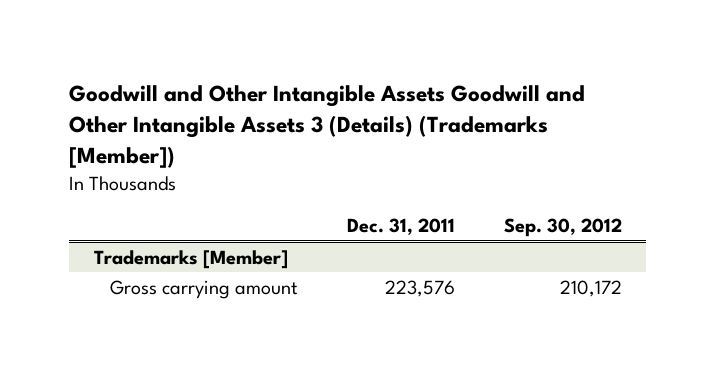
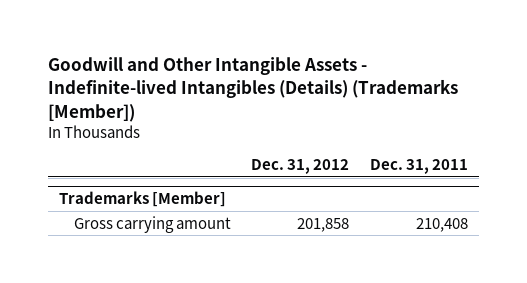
- Goodwill and Other Intangible Assets Goodwill and Other Intangible Assets 3 (Details) (Trademarks [Member])
+ Goodwill and Other Intangible Assets - Indefinite-lived Intangibles (Details) (Trademarks [Member])
- | Dec. 31, 2011 | Sep. 30, 2012
+ | Dec. 31, 2012 | Dec. 31, 2011
@ Trademarks [Member]
- Gross carrying amount | 223,576 | 210,172
+ Gross carrying amount | 201,858 | 210,408

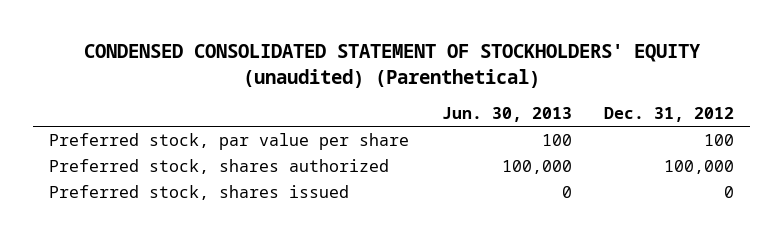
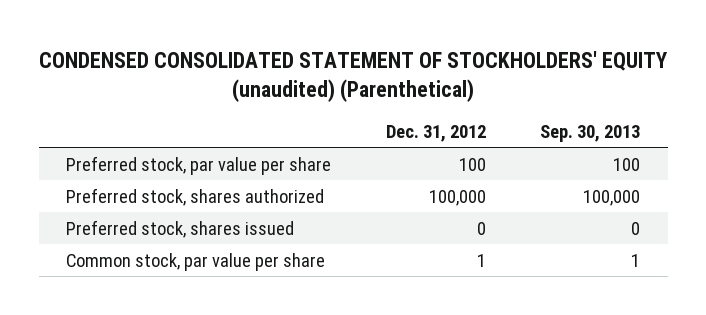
- | Jun. 30, 2013 | Dec. 31, 2012
+ | Dec. 31, 2012 | Sep. 30, 2013
+ Common stock, par value per share | 1 | 1

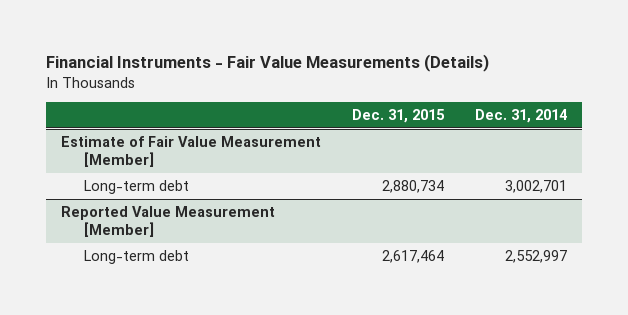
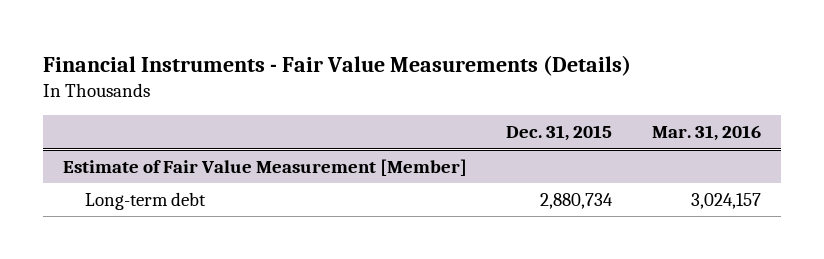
- | Dec. 31, 2015 | Dec. 31, 2014
+ | Dec. 31, 2015 | Mar. 31, 2016
- Reported Value Measurement [Member]
- Long-term debt | 2,617,464 | 2,552,997

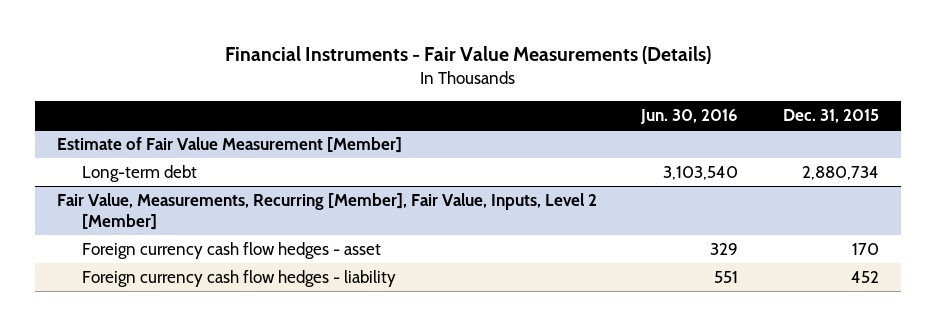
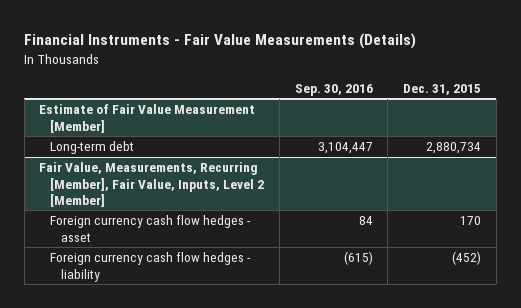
- | Jun. 30, 2016 | Dec. 31, 2015
+ | Sep. 30, 2016 | Dec. 31, 2015
@ Fair Value, Measurements, Recurring [Member], Fair Value, Inputs, Level 2 [Member]
- Foreign currency cash flow hedges - liability | 551 | 452
+ Foreign currency cash flow hedges - liability | (615) | (452)

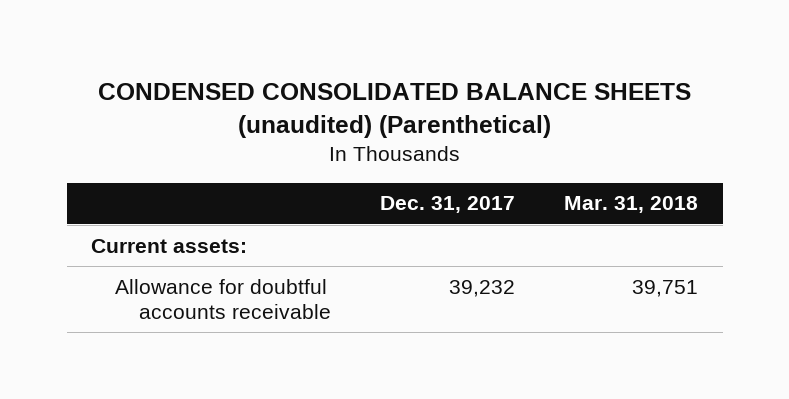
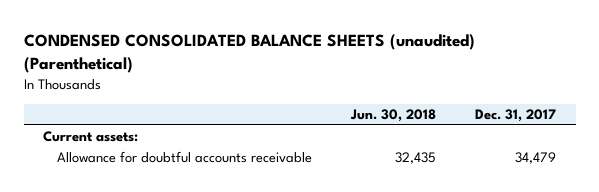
- | Dec. 31, 2017 | Mar. 31, 2018
+ | Jun. 30, 2018 | Dec. 31, 2017
- Allowance for doubtful accounts receivable | 39,232 | 39,751
+ Allowance for doubtful accounts receivable | 32,435 | 34,479

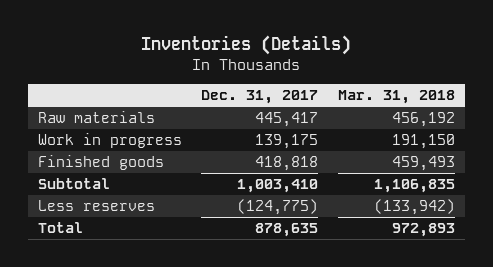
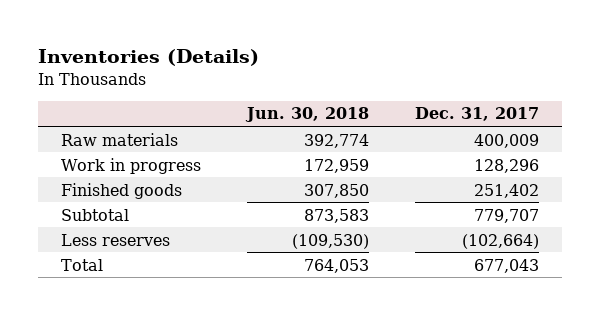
- | Dec. 31, 2017 | Mar. 31, 2018
+ | Jun. 30, 2018 | Dec. 31, 2017
- Raw materials | 445,417 | 456,192
- Work in progress | 139,175 | 191,150
- Finished goods | 418,818 | 459,493
- Subtotal | 1,003,410 | 1,106,835
- Less reserves | (124,775) | (133,942)
- Total | 878,635 | 972,893
+ Raw materials | 392,774 | 400,009
+ Work in progress | 172,959 | 128,296
+ Finished goods | 307,850 | 251,402
+ Subtotal | 873,583 | 779,707
+ Less reserves | (109,530) | (102,664)
+ Total | 764,053 | 677,043

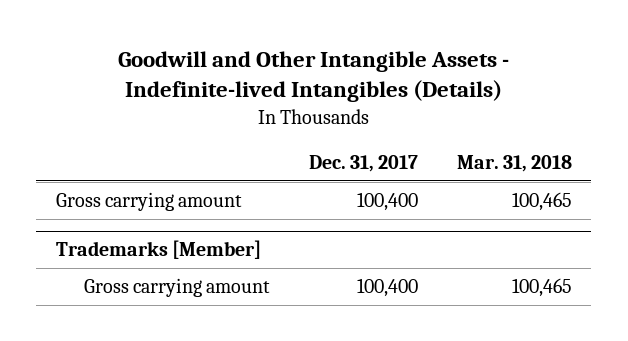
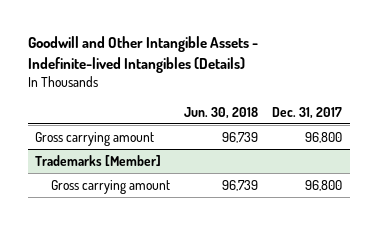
- | Dec. 31, 2017 | Mar. 31, 2018
+ | Jun. 30, 2018 | Dec. 31, 2017
- Gross carrying amount | 100,400 | 100,465
+ Gross carrying amount | 96,739 | 96,800
@ Trademarks [Member]
- Gross carrying amount | 100,400 | 100,465
+ Gross carrying amount | 96,739 | 96,800

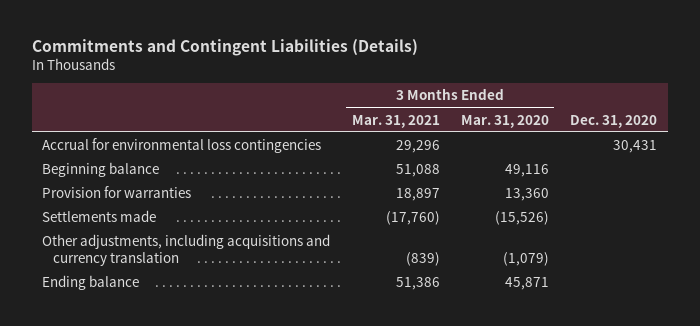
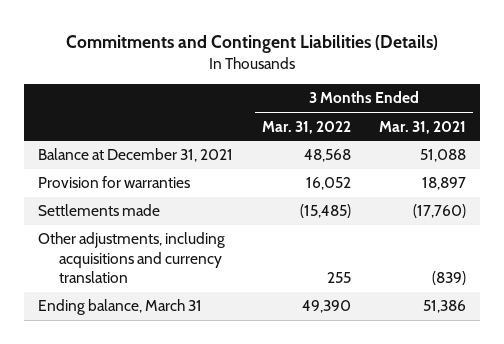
- | 3 Months Ended Mar. 31, 2021 | 3 Months Ended Mar. 31, 2020 | Dec. 31, 2020
+ | 3 Months Ended Mar. 31, 2022 | 3 Months Ended Mar. 31, 2021
- Accrual for environmental loss contingencies | 29,296 | | 30,431
- Beginning balance | 51,088 | 49,116 |
+ Balance at December 31, 2021 | 48,568 | 51,088
- Ending balance | 51,386 | 45,871 |
+ Ending balance, March 31 | 49,390 | 51,386

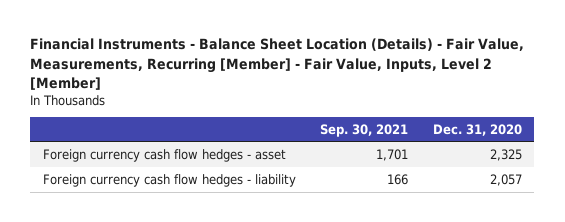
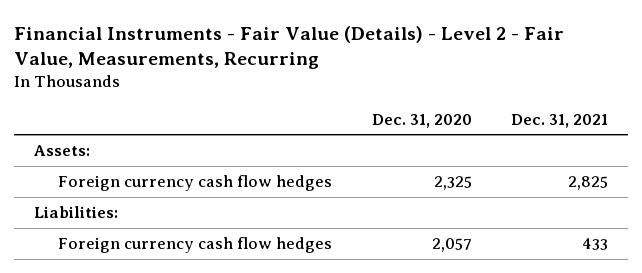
- Financial Instruments - Balance Sheet Location (Details) - Fair Value, Measurements, Recurring [Member] - Fair Value, Inputs, Level 2 [Member]
+ Financial Instruments - Fair Value (Details) - Level 2 - Fair Value, Measurements, Recurring
- | Sep. 30, 2021 | Dec. 31, 2020
+ | Dec. 31, 2020 | Dec. 31, 2021
- Foreign currency cash flow hedges - asset | 1,701 | 2,325
- Foreign currency cash flow hedges - liability | 166 | 2,057
+ Assets:
+ Foreign currency cash flow hedges | 2,325 | 2,825
+ Liabilities:
+ Foreign currency cash flow hedges | 2,057 | 433

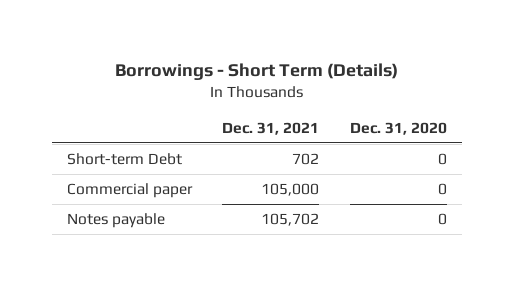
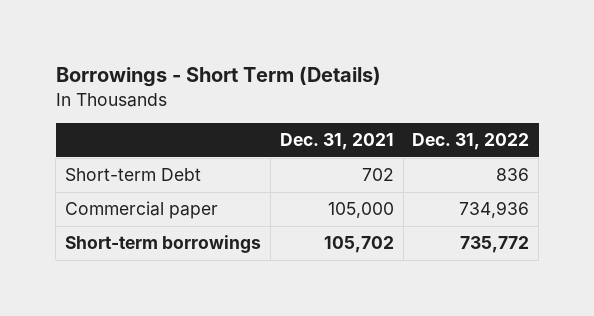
- | Dec. 31, 2021 | Dec. 31, 2020
+ | Dec. 31, 2021 | Dec. 31, 2022
- Notes payable | 105,702 | 0
+ Short-term borrowings | 105,702 | 735,772

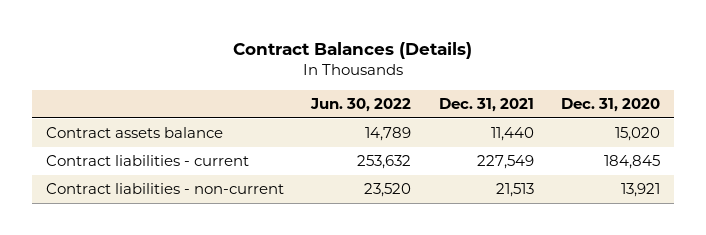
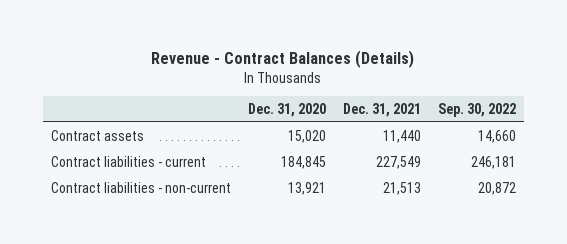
- Contract Balances (Details)
+ Revenue - Contract Balances (Details)
- | Jun. 30, 2022 | Dec. 31, 2021 | Dec. 31, 2020
+ | Dec. 31, 2020 | Dec. 31, 2021 | Sep. 30, 2022
- Contract assets balance | 14,789 | 11,440 | 15,020
+ Contract assets | 15,020 | 11,440 | 14,660

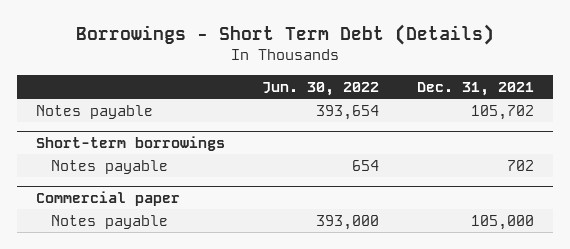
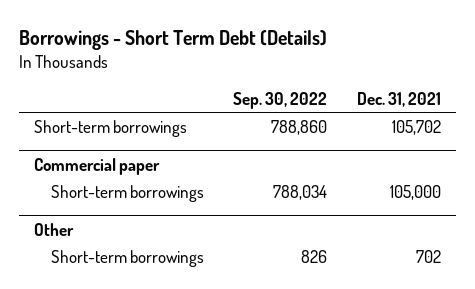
- | Jun. 30, 2022 | Dec. 31, 2021
+ | Sep. 30, 2022 | Dec. 31, 2021
- Notes payable | 393,654 | 105,702
- Short-term borrowings
- Notes payable | 654 | 702
+ Short-term borrowings | 788,860 | 105,702
@ Commercial paper
- Notes payable | 393,000 | 105,000
+ Short-term borrowings | 788,034 | 105,000
+ Other
+ Short-term borrowings | 826 | 702

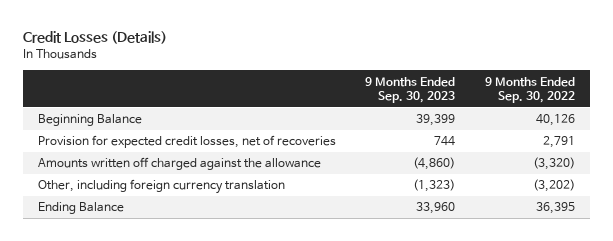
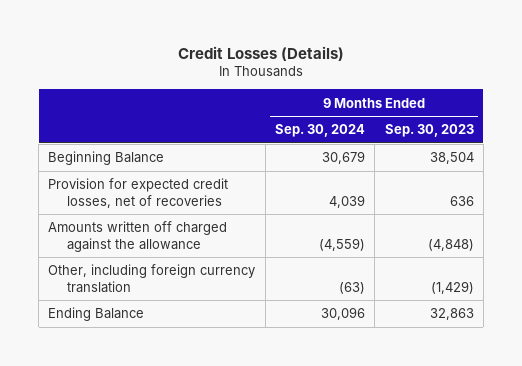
- | 9 Months Ended Sep. 30, 2023 | 9 Months Ended Sep. 30, 2022
+ | 9 Months Ended Sep. 30, 2024 | 9 Months Ended Sep. 30, 2023
- Beginning Balance | 39,399 | 40,126
- Provision for expected credit losses, net of recoveries | 744 | 2,791
- Amounts written off charged against the allowance | (4,860) | (3,320)
- Other, including foreign currency translation | (1,323) | (3,202)
- Ending Balance | 33,960 | 36,395
+ Beginning Balance | 30,679 | 38,504
+ Provision for expected credit losses, net of recoveries | 4,039 | 636
+ Amounts written off charged against the allowance | (4,559) | (4,848)
+ Other, including foreign currency translation | (63) | (1,429)
+ Ending Balance | 30,096 | 32,863

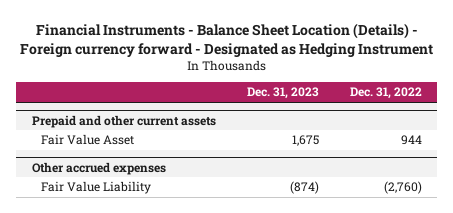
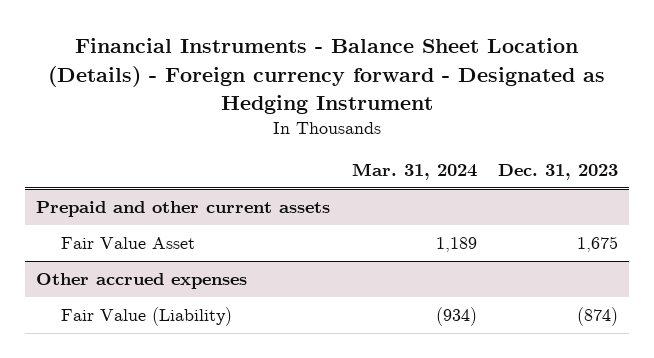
- | Dec. 31, 2023 | Dec. 31, 2022
+ | Mar. 31, 2024 | Dec. 31, 2023
@ Other accrued expenses
- Fair Value Liability | (874) | (2,760)
+ Fair Value (Liability) | (934) | (874)

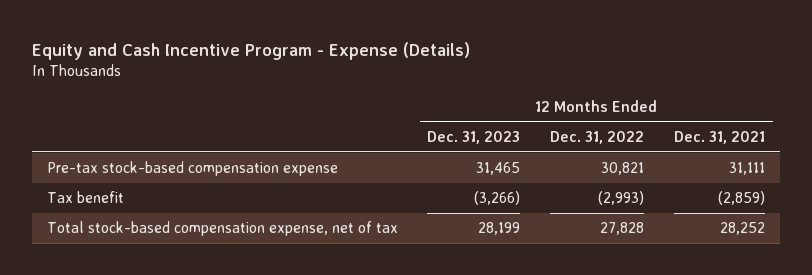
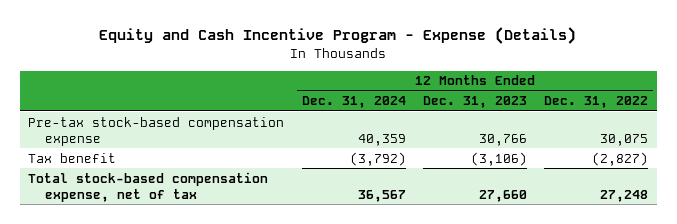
- | 12 Months Ended Dec. 31, 2023 | 12 Months Ended Dec. 31, 2022 | 12 Months Ended Dec. 31, 2021
+ | 12 Months Ended Dec. 31, 2024 | 12 Months Ended Dec. 31, 2023 | 12 Months Ended Dec. 31, 2022
- Pre-tax stock-based compensation expense | 31,465 | 30,821 | 31,111
- Tax benefit | (3,266) | (2,993) | (2,859)
- Total stock-based compensation expense, net of tax | 28,199 | 27,828 | 28,252
+ Pre-tax stock-based compensation expense | 40,359 | 30,766 | 30,075
+ Tax benefit | (3,792) | (3,106) | (2,827)
+ Total stock-based compensation expense, net of tax | 36,567 | 27,660 | 27,248

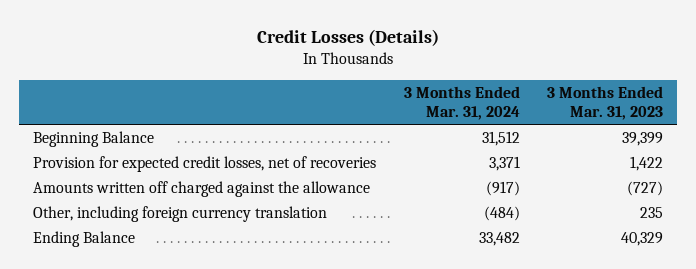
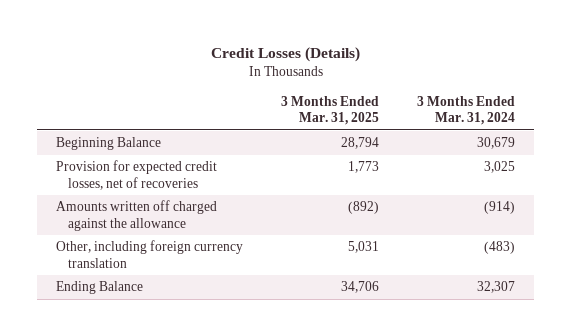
- | 3 Months Ended Mar. 31, 2024 | 3 Months Ended Mar. 31, 2023
+ | 3 Months Ended Mar. 31, 2025 | 3 Months Ended Mar. 31, 2024
- Beginning Balance | 31,512 | 39,399
- Provision for expected credit losses, net of recoveries | 3,371 | 1,422
- Amounts written off charged against the allowance | (917) | (727)
- Other, including foreign currency translation | (484) | 235
- Ending Balance | 33,482 | 40,329
+ Beginning Balance | 28,794 | 30,679
+ Provision for expected credit losses, net of recoveries | 1,773 | 3,025
+ Amounts written off charged against the allowance | (892) | (914)
+ Other, including foreign currency translation | 5,031 | (483)
+ Ending Balance | 34,706 | 32,307

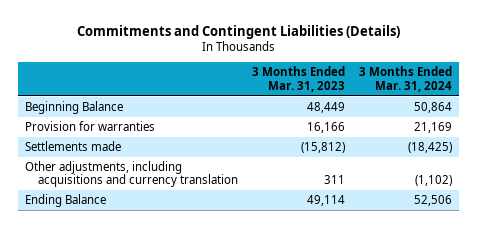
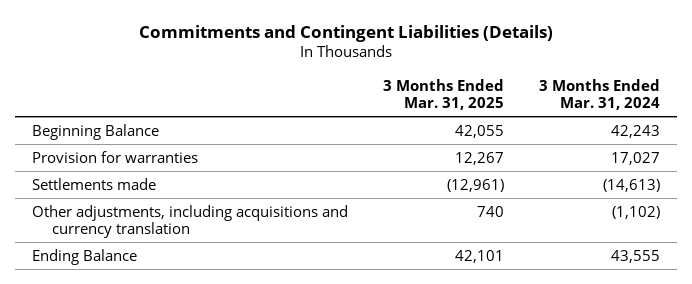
- | 3 Months Ended Mar. 31, 2023 | 3 Months Ended Mar. 31, 2024
+ | 3 Months Ended Mar. 31, 2025 | 3 Months Ended Mar. 31, 2024
- Beginning Balance | 48,449 | 50,864
- Provision for warranties | 16,166 | 21,169
- Settlements made | (15,812) | (18,425)
+ Beginning Balance | 42,055 | 42,243
+ Provision for warranties | 12,267 | 17,027
+ Settlements made | (12,961) | (14,613)
- Ending Balance | 49,114 | 52,506
+ Ending Balance | 42,101 | 43,555

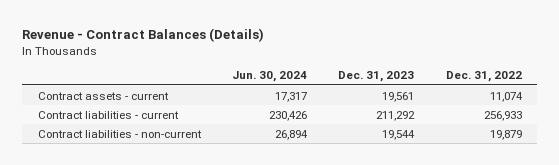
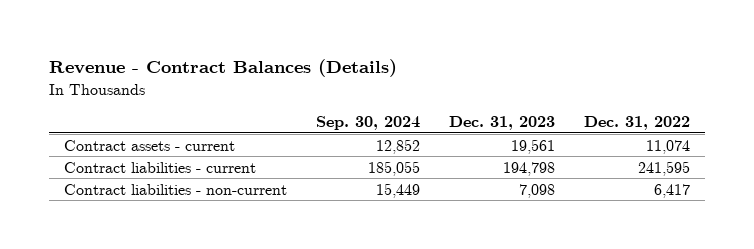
- | Jun. 30, 2024 | Dec. 31, 2023 | Dec. 31, 2022
+ | Sep. 30, 2024 | Dec. 31, 2023 | Dec. 31, 2022
- Contract liabilities - current | 230,426 | 211,292 | 256,933
- Contract liabilities - non-current | 26,894 | 19,544 | 19,879
+ Contract liabilities - current | 185,055 | 194,798 | 241,595
+ Contract liabilities - non-current | 15,449 | 7,098 | 6,417

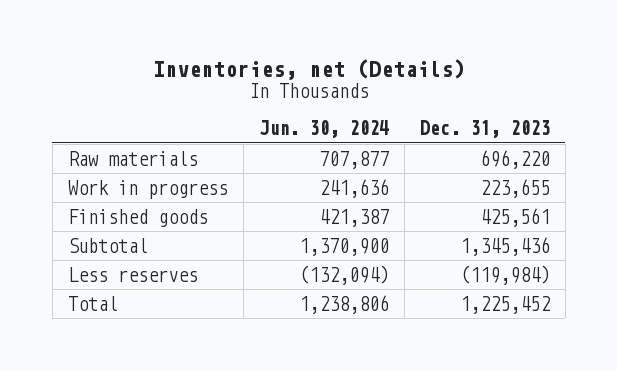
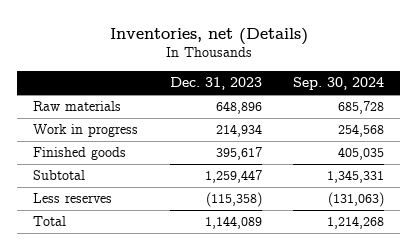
- | Jun. 30, 2024 | Dec. 31, 2023
+ | Dec. 31, 2023 | Sep. 30, 2024
- Raw materials | 707,877 | 696,220
- Work in progress | 241,636 | 223,655
- Finished goods | 421,387 | 425,561
- Subtotal | 1,370,900 | 1,345,436
- Less reserves | (132,094) | (119,984)
- Total | 1,238,806 | 1,225,452
+ Raw materials | 648,896 | 685,728
+ Work in progress | 214,934 | 254,568
+ Finished goods | 395,617 | 405,035
+ Subtotal | 1,259,447 | 1,345,331
+ Less reserves | (115,358) | (131,063)
+ Total | 1,144,089 | 1,214,268

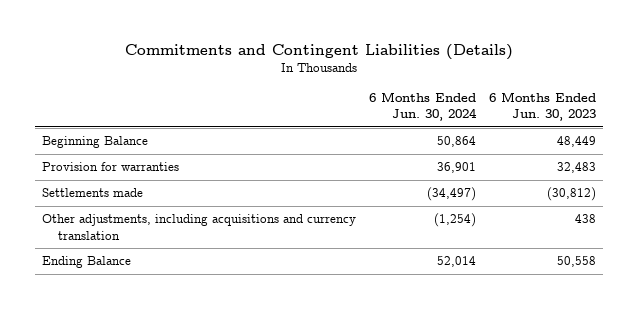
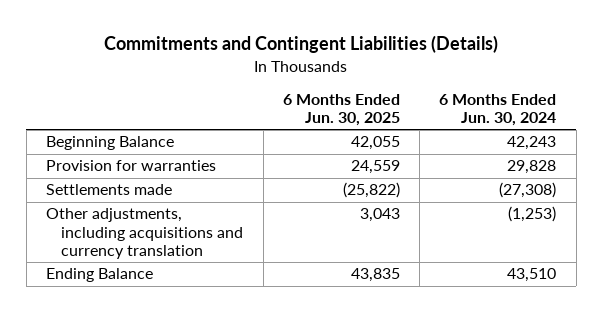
- | 6 Months Ended Jun. 30, 2024 | 6 Months Ended Jun. 30, 2023
+ | 6 Months Ended Jun. 30, 2025 | 6 Months Ended Jun. 30, 2024
- Beginning Balance | 50,864 | 48,449
- Provision for warranties | 36,901 | 32,483
- Settlements made | (34,497) | (30,812)
- Other adjustments, including acquisitions and currency translation | (1,254) | 438
- Ending Balance | 52,014 | 50,558
+ Beginning Balance | 42,055 | 42,243
+ Provision for warranties | 24,559 | 29,828
+ Settlements made | (25,822) | (27,308)
+ Other adjustments, including acquisitions and currency translation | 3,043 | (1,253)
+ Ending Balance | 43,835 | 43,510

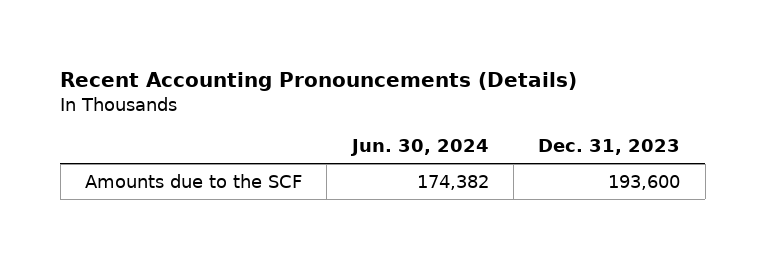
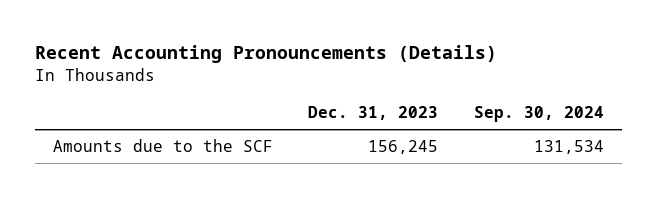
- | Jun. 30, 2024 | Dec. 31, 2023
+ | Dec. 31, 2023 | Sep. 30, 2024
- Amounts due to the SCF | 174,382 | 193,600
+ Amounts due to the SCF | 156,245 | 131,534

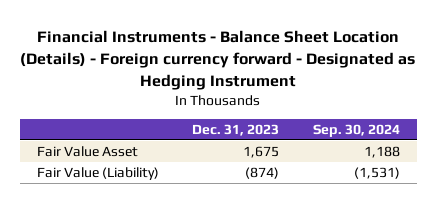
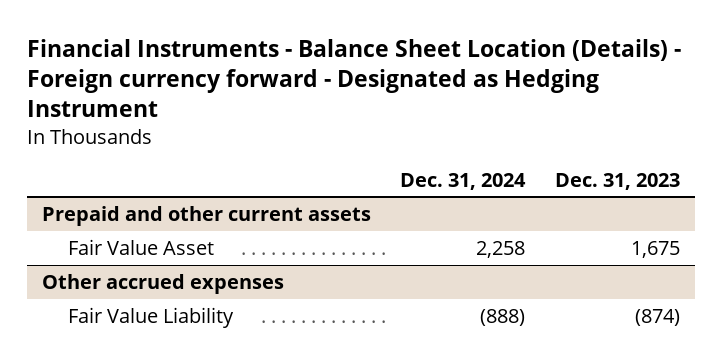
- | Dec. 31, 2023 | Sep. 30, 2024
+ | Dec. 31, 2024 | Dec. 31, 2023
+ Prepaid and other current assets
- Fair Value (Liability) | (874) | (1,531)
+ Other accrued expenses
+ Fair Value Liability | (888) | (874)

